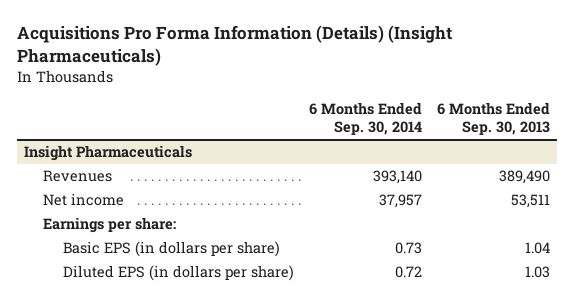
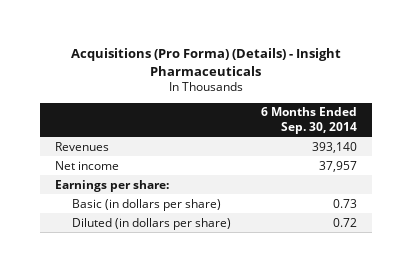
- Acquisitions Pro Forma Information (Details) (Insight Pharmaceuticals)
+ Acquisitions (Pro Forma) (Details) - Insight Pharmaceuticals
- | 6 Months Ended Sep. 30, 2014 | 6 Months Ended Sep. 30, 2013
+ | 6 Months Ended Sep. 30, 2014
- Insight Pharmaceuticals
- Basic EPS (in dollars per share) | 0.73 | 1.04
- Diluted EPS (in dollars per share) | 0.72 | 1.03
+ Basic (in dollars per share) | 0.73
+ Diluted (in dollars per share) | 0.72

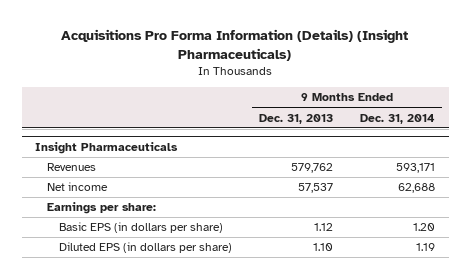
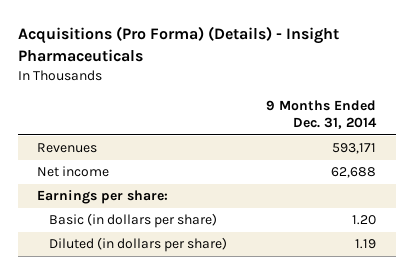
- Acquisitions Pro Forma Information (Details) (Insight Pharmaceuticals)
+ Acquisitions (Pro Forma) (Details) - Insight Pharmaceuticals
- | 9 Months Ended Dec. 31, 2013 | 9 Months Ended Dec. 31, 2014
+ | 9 Months Ended Dec. 31, 2014
- Insight Pharmaceuticals
- Basic EPS (in dollars per share) | 1.12 | 1.20
- Diluted EPS (in dollars per share) | 1.10 | 1.19
+ Basic (in dollars per share) | 1.20
+ Diluted (in dollars per share) | 1.19

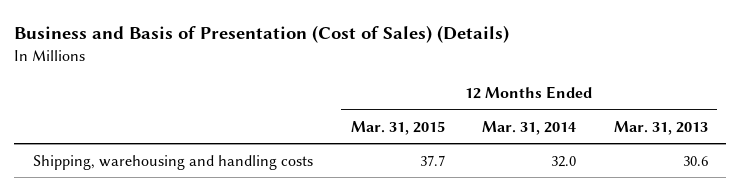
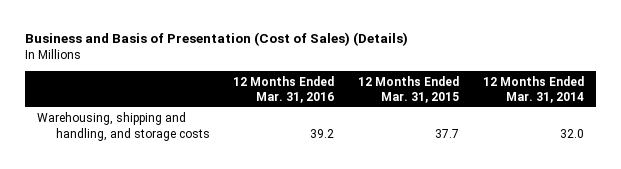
- | 12 Months Ended Mar. 31, 2015 | 12 Months Ended Mar. 31, 2014 | 12 Months Ended Mar. 31, 2013
+ | 12 Months Ended Mar. 31, 2016 | 12 Months Ended Mar. 31, 2015 | 12 Months Ended Mar. 31, 2014
- Shipping, warehousing and handling costs | 37.7 | 32.0 | 30.6
+ Warehousing, shipping and handling, and storage costs | 39.2 | 37.7 | 32.0

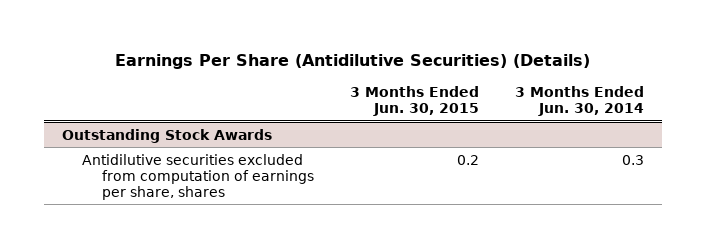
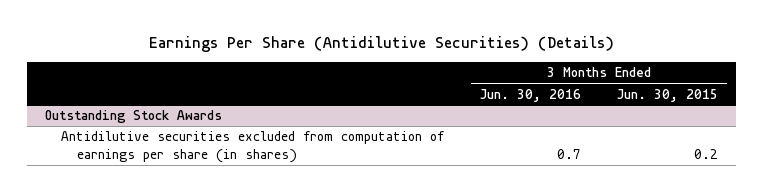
- | 3 Months Ended Jun. 30, 2015 | 3 Months Ended Jun. 30, 2014
+ | 3 Months Ended Jun. 30, 2016 | 3 Months Ended Jun. 30, 2015
@ Outstanding Stock Awards
- Antidilutive securities excluded from computation of earnings per share, shares | 0.2 | 0.3
+ Antidilutive securities excluded from computation of earnings per share (in shares) | 0.7 | 0.2

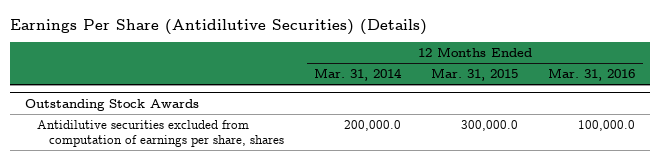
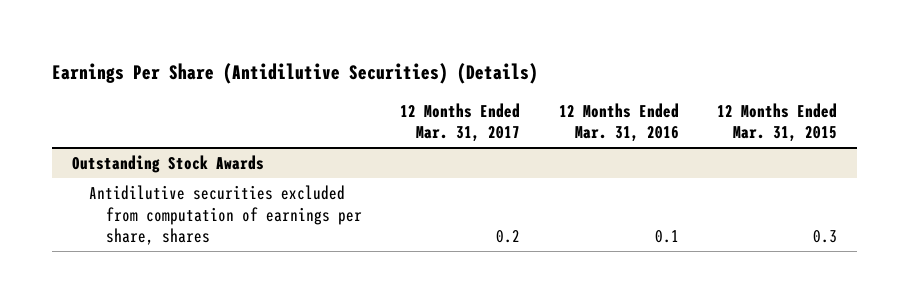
- | 12 Months Ended Mar. 31, 2014 | 12 Months Ended Mar. 31, 2015 | 12 Months Ended Mar. 31, 2016
+ | 12 Months Ended Mar. 31, 2017 | 12 Months Ended Mar. 31, 2016 | 12 Months Ended Mar. 31, 2015
@ Outstanding Stock Awards
- Antidilutive securities excluded from computation of earnings per share, shares | 200,000.0 | 300,000.0 | 100,000.0
+ Antidilutive securities excluded from computation of earnings per share, shares | 0.2 | 0.1 | 0.3

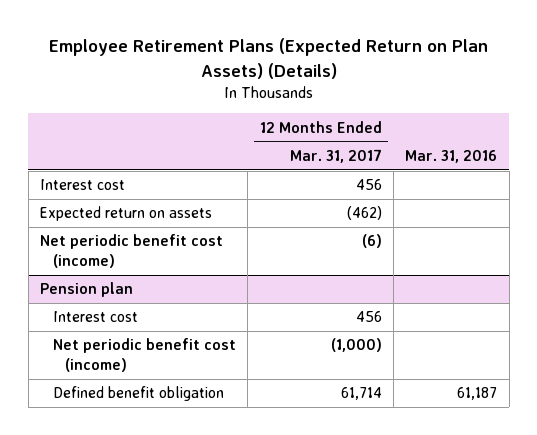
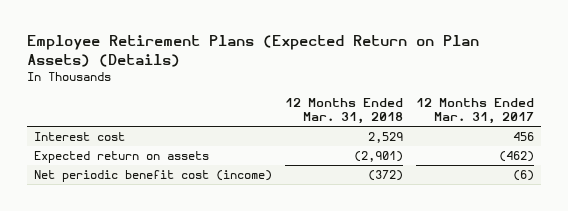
- | 12 Months Ended Mar. 31, 2017 | Mar. 31, 2016
+ | 12 Months Ended Mar. 31, 2018 | 12 Months Ended Mar. 31, 2017
- Pension plan
- Interest cost | 456 |
- Net periodic benefit cost (income) | (1,000) |
- Defined benefit obligation | 61,714 | 61,187

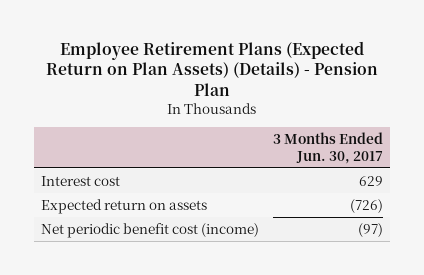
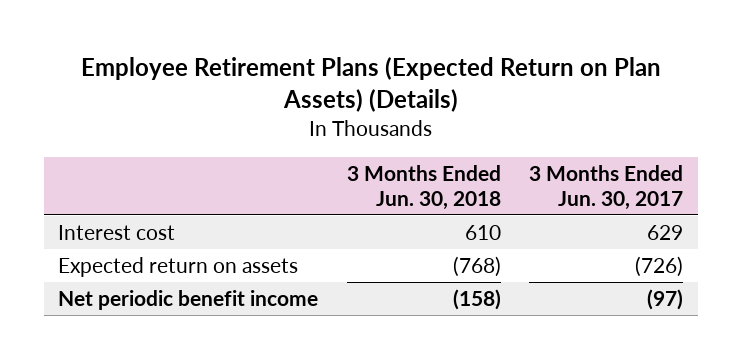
- Employee Retirement Plans (Expected Return on Plan Assets) (Details) - Pension Plan
+ Employee Retirement Plans (Expected Return on Plan Assets) (Details)
- | 3 Months Ended Jun. 30, 2017
+ | 3 Months Ended Jun. 30, 2018 | 3 Months Ended Jun. 30, 2017
- Net periodic benefit cost (income) | (97)
+ Net periodic benefit income | (158) | (97)

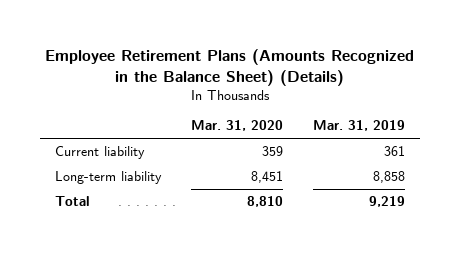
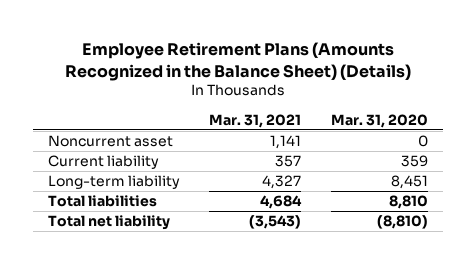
- | Mar. 31, 2020 | Mar. 31, 2019
+ | Mar. 31, 2021 | Mar. 31, 2020
+ Noncurrent asset | 1,141 | 0
- Total | 8,810 | 9,219
+ Total liabilities | 4,684 | 8,810
+ Total net liability | (3,543) | (8,810)

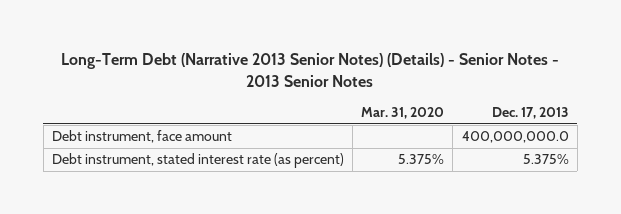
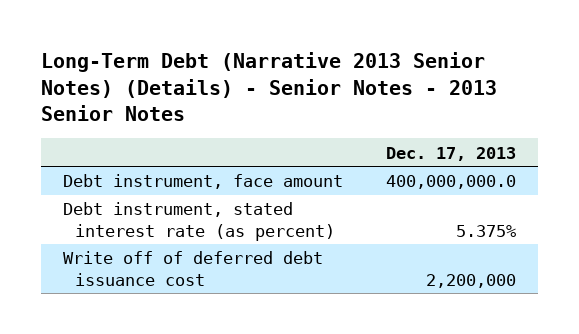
- | Mar. 31, 2020 | Dec. 17, 2013
+ | Dec. 17, 2013
+ Write off of deferred debt issuance cost | 2,200,000

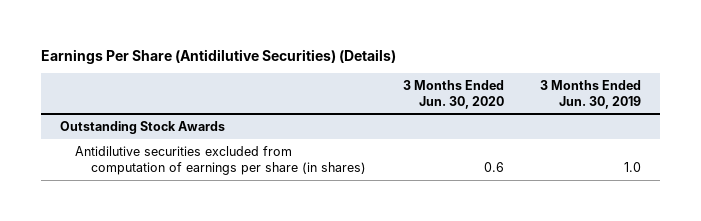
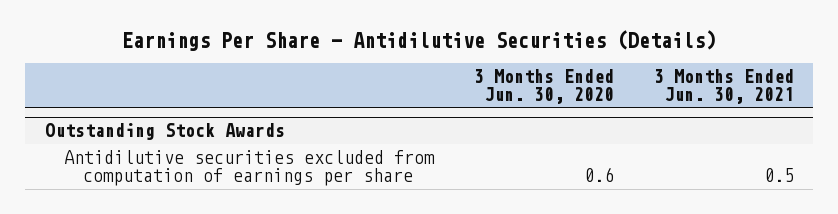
- Earnings Per Share (Antidilutive Securities) (Details)
+ Earnings Per Share - Antidilutive Securities (Details)
- | 3 Months Ended Jun. 30, 2020 | 3 Months Ended Jun. 30, 2019
+ | 3 Months Ended Jun. 30, 2020 | 3 Months Ended Jun. 30, 2021
@ Outstanding Stock Awards
- Antidilutive securities excluded from computation of earnings per share (in shares) | 0.6 | 1.0
+ Antidilutive securities excluded from computation of earnings per share | 0.6 | 0.5

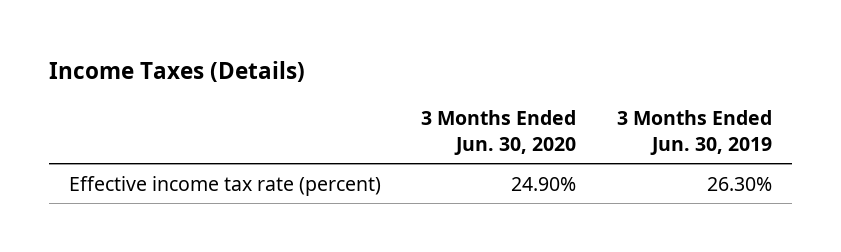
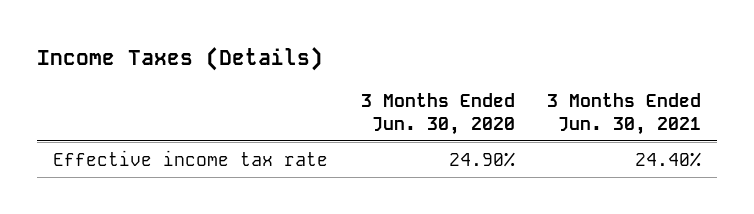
- | 3 Months Ended Jun. 30, 2020 | 3 Months Ended Jun. 30, 2019
+ | 3 Months Ended Jun. 30, 2020 | 3 Months Ended Jun. 30, 2021
- Effective income tax rate (percent) | 24.90% | 26.30%
+ Effective income tax rate | 24.90% | 24.40%

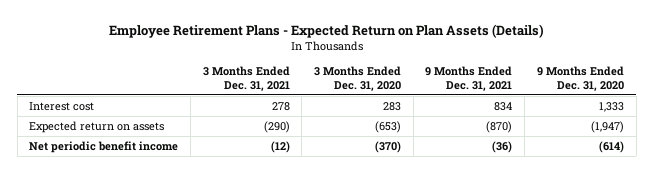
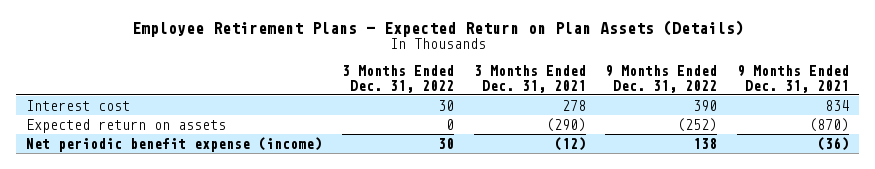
- | 3 Months Ended Dec. 31, 2021 | 3 Months Ended Dec. 31, 2020 | 9 Months Ended Dec. 31, 2021 | 9 Months Ended Dec. 31, 2020
+ | 3 Months Ended Dec. 31, 2022 | 3 Months Ended Dec. 31, 2021 | 9 Months Ended Dec. 31, 2022 | 9 Months Ended Dec. 31, 2021
- Net periodic benefit income | (12) | (370) | (36) | (614)
+ Net periodic benefit expense (income) | 30 | (12) | 138 | (36)

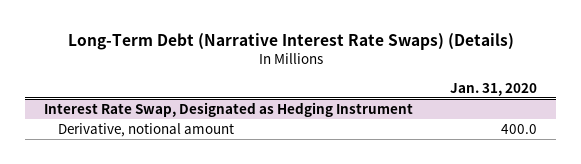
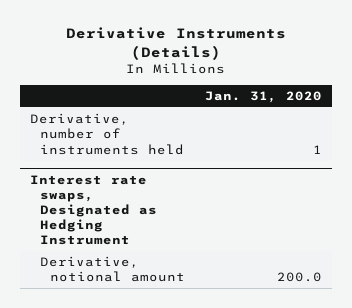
- Long-Term Debt (Narrative Interest Rate Swaps) (Details)
+ Derivative Instruments (Details)
- Interest Rate Swap, Designated as Hedging Instrument
- Derivative, notional amount | 400.0
+ Derivative, number of instruments held | 1
+ Interest rate swaps, Designated as Hedging Instrument
+ Derivative, notional amount | 200.0

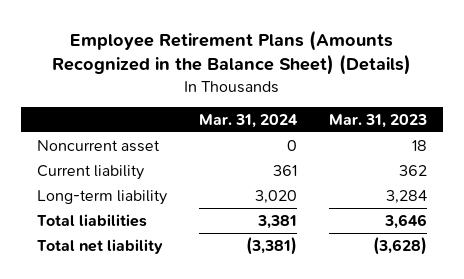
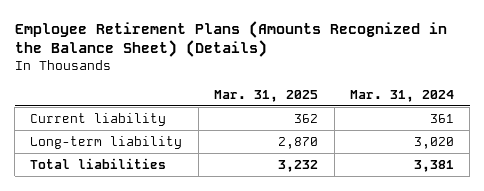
- | Mar. 31, 2024 | Mar. 31, 2023
+ | Mar. 31, 2025 | Mar. 31, 2024
- Noncurrent asset | 0 | 18
- Total net liability | (3,381) | (3,628)

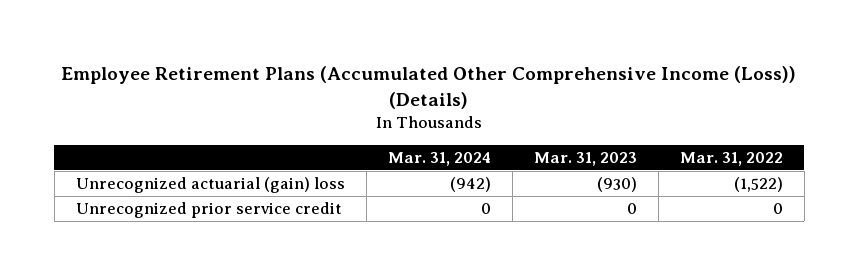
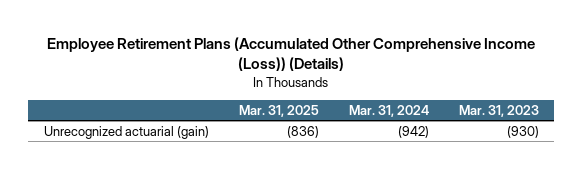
- | Mar. 31, 2024 | Mar. 31, 2023 | Mar. 31, 2022
+ | Mar. 31, 2025 | Mar. 31, 2024 | Mar. 31, 2023
- Unrecognized actuarial (gain) loss | (942) | (930) | (1,522)
- Unrecognized prior service credit | 0 | 0 | 0
+ Unrecognized actuarial (gain) | (836) | (942) | (930)

